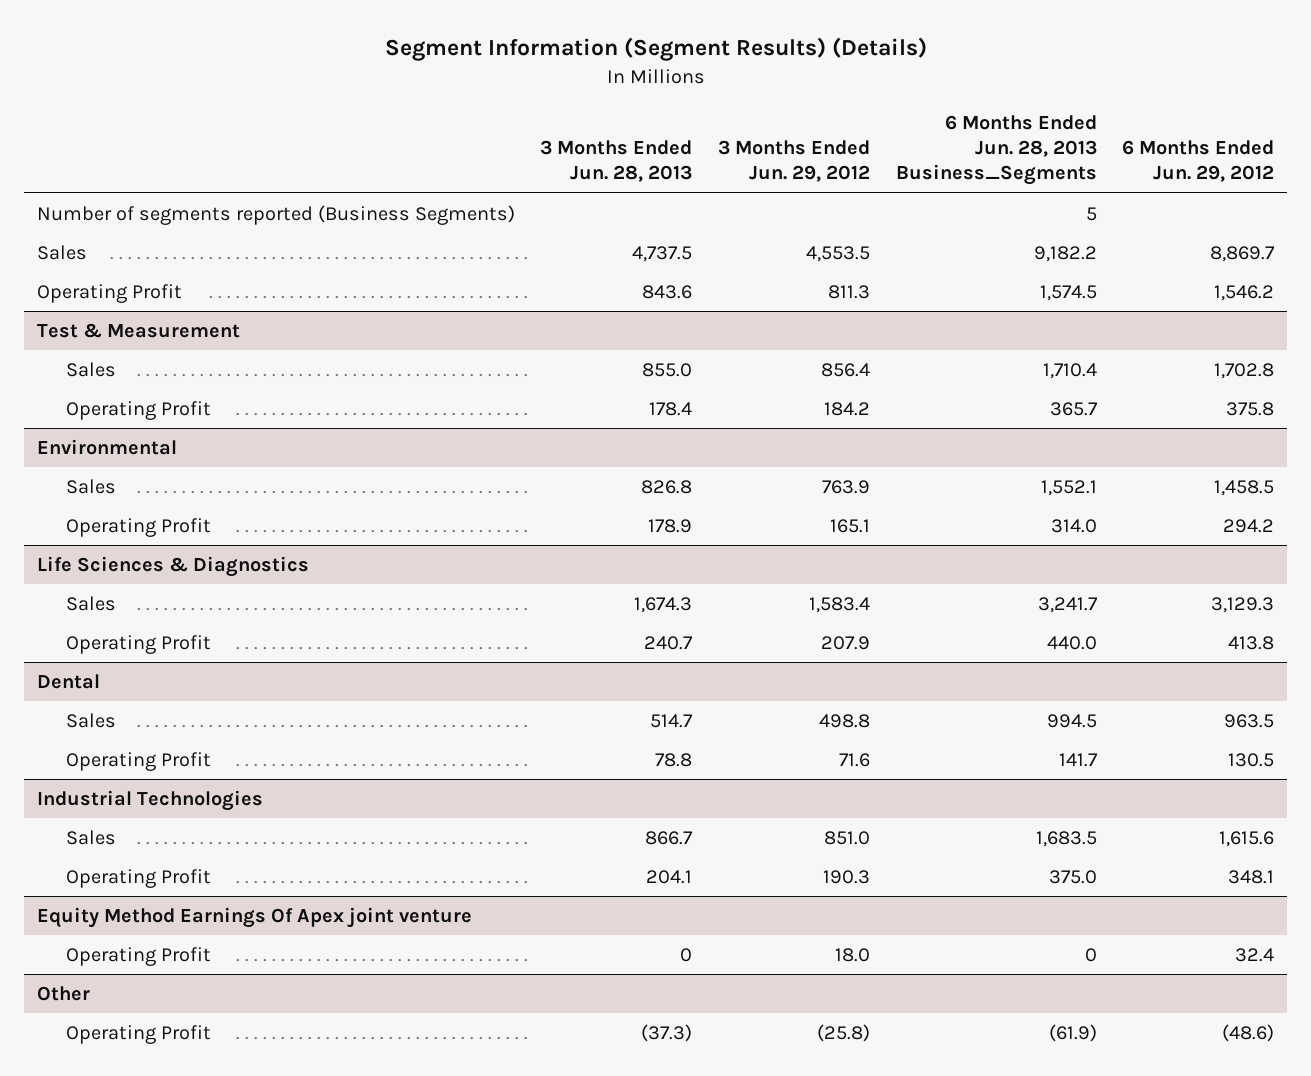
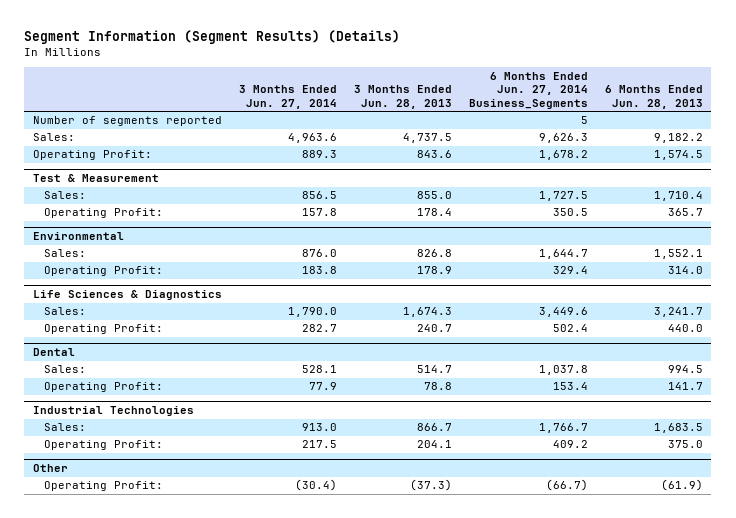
- | 3 Months Ended Jun. 28, 2013 | 3 Months Ended Jun. 29, 2012 | 6 Months Ended Jun. 28, 2013 Business_Segments | 6 Months Ended Jun. 29, 2012
+ | 3 Months Ended Jun. 27, 2014 | 3 Months Ended Jun. 28, 2013 | 6 Months Ended Jun. 27, 2014 Business_Segments | 6 Months Ended Jun. 28, 2013
- Number of segments reported (Business Segments) | | | 5 |
- Sales | 4,737.5 | 4,553.5 | 9,182.2 | 8,869.7
- Operating Profit | 843.6 | 811.3 | 1,574.5 | 1,546.2
+ Number of segments reported | | | 5 |
+ Sales: | 4,963.6 | 4,737.5 | 9,626.3 | 9,182.2
+ Operating Profit: | 889.3 | 843.6 | 1,678.2 | 1,574.5
@ Test & Measurement
- Sales | 855.0 | 856.4 | 1,710.4 | 1,702.8
- Operating Profit | 178.4 | 184.2 | 365.7 | 375.8
+ Sales: | 856.5 | 855.0 | 1,727.5 | 1,710.4
+ Operating Profit: | 157.8 | 178.4 | 350.5 | 365.7
@ Environmental
- Sales | 826.8 | 763.9 | 1,552.1 | 1,458.5
- Operating Profit | 178.9 | 165.1 | 314.0 | 294.2
+ Sales: | 876.0 | 826.8 | 1,644.7 | 1,552.1
+ Operating Profit: | 183.8 | 178.9 | 329.4 | 314.0
@ Life Sciences & Diagnostics
- Sales | 1,674.3 | 1,583.4 | 3,241.7 | 3,129.3
- Operating Profit | 240.7 | 207.9 | 440.0 | 413.8
+ Sales: | 1,790.0 | 1,674.3 | 3,449.6 | 3,241.7
+ Operating Profit: | 282.7 | 240.7 | 502.4 | 440.0
@ Dental
- Sales | 514.7 | 498.8 | 994.5 | 963.5
- Operating Profit | 78.8 | 71.6 | 141.7 | 130.5
+ Sales: | 528.1 | 514.7 | 1,037.8 | 994.5
+ Operating Profit: | 77.9 | 78.8 | 153.4 | 141.7
@ Industrial Technologies
- Sales | 866.7 | 851.0 | 1,683.5 | 1,615.6
- Operating Profit | 204.1 | 190.3 | 375.0 | 348.1
- Equity Method Earnings Of Apex joint venture
- Operating Profit | 0 | 18.0 | 0 | 32.4
@ Industrial Technologies
+ Sales: | 913.0 | 866.7 | 1,766.7 | 1,683.5
+ Operating Profit: | 217.5 | 204.1 | 409.2 | 375.0
@ Other
- Operating Profit | (37.3) | (25.8) | (61.9) | (48.6)
+ Operating Profit: | (30.4) | (37.3) | (66.7) | (61.9)

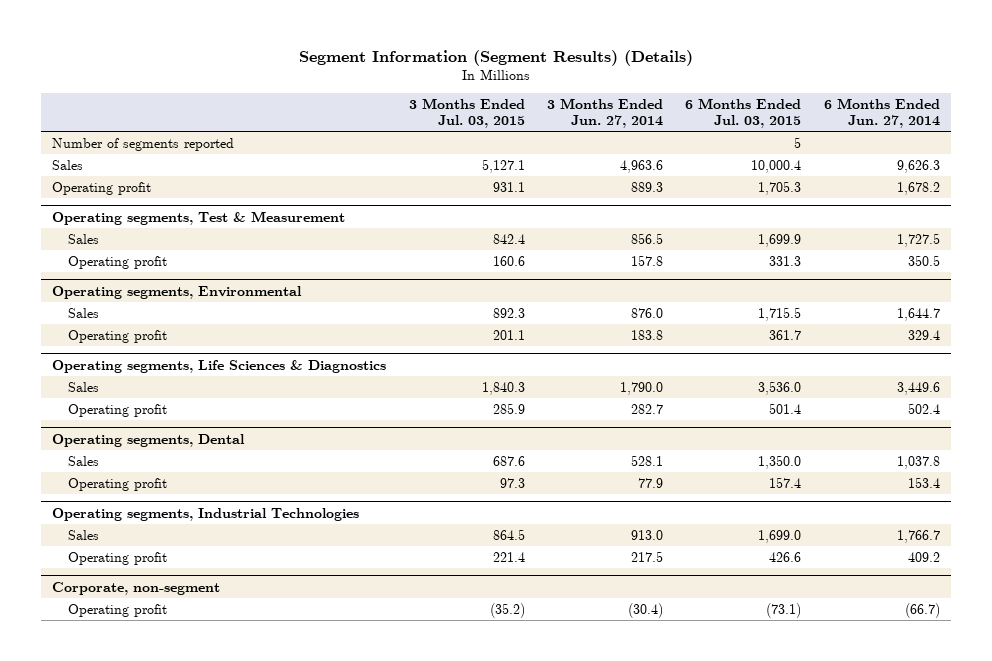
- | 3 Months Ended Jun. 27, 2014 | 3 Months Ended Jun. 28, 2013 | 6 Months Ended Jun. 27, 2014 Business_Segments | 6 Months Ended Jun. 28, 2013
+ | 3 Months Ended Jul. 03, 2015 | 3 Months Ended Jun. 27, 2014 | 6 Months Ended Jul. 03, 2015 | 6 Months Ended Jun. 27, 2014
- Sales: | 4,963.6 | 4,737.5 | 9,626.3 | 9,182.2
- Operating Profit: | 889.3 | 843.6 | 1,678.2 | 1,574.5
- Test & Measurement
- Sales: | 856.5 | 855.0 | 1,727.5 | 1,710.4
- Operating Profit: | 157.8 | 178.4 | 350.5 | 365.7
- Environmental
- Sales: | 876.0 | 826.8 | 1,644.7 | 1,552.1
- Operating Profit: | 183.8 | 178.9 | 329.4 | 314.0
- Life Sciences & Diagnostics
- Sales: | 1,790.0 | 1,674.3 | 3,449.6 | 3,241.7
- Operating Profit: | 282.7 | 240.7 | 502.4 | 440.0
- Dental
- Sales: | 528.1 | 514.7 | 1,037.8 | 994.5
- Operating Profit: | 77.9 | 78.8 | 153.4 | 141.7
- Industrial Technologies
- Sales: | 913.0 | 866.7 | 1,766.7 | 1,683.5
- Operating Profit: | 217.5 | 204.1 | 409.2 | 375.0
- Other
- Operating Profit: | (30.4) | (37.3) | (66.7) | (61.9)
+ Sales | 5,127.1 | 4,963.6 | 10,000.4 | 9,626.3
+ Operating profit | 931.1 | 889.3 | 1,705.3 | 1,678.2
+ Operating segments, Test & Measurement
+ Sales | 842.4 | 856.5 | 1,699.9 | 1,727.5
+ Operating profit | 160.6 | 157.8 | 331.3 | 350.5
+ Operating segments, Environmental
+ Sales | 892.3 | 876.0 | 1,715.5 | 1,644.7
+ Operating profit | 201.1 | 183.8 | 361.7 | 329.4
+ Operating segments, Life Sciences & Diagnostics
+ Sales | 1,840.3 | 1,790.0 | 3,536.0 | 3,449.6
+ Operating profit | 285.9 | 282.7 | 501.4 | 502.4
+ Operating segments, Dental
+ Sales | 687.6 | 528.1 | 1,350.0 | 1,037.8
+ Operating profit | 97.3 | 77.9 | 157.4 | 153.4
+ Operating segments, Industrial Technologies
+ Sales | 864.5 | 913.0 | 1,699.0 | 1,766.7
+ Operating profit | 221.4 | 217.5 | 426.6 | 409.2
+ Corporate, non-segment
+ Operating profit | (35.2) | (30.4) | (73.1) | (66.7)

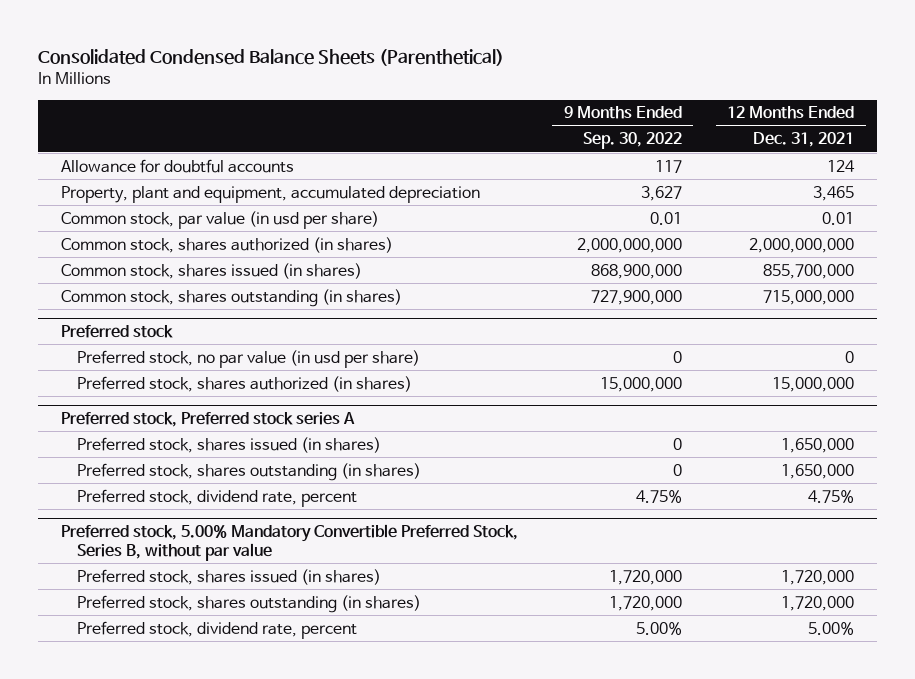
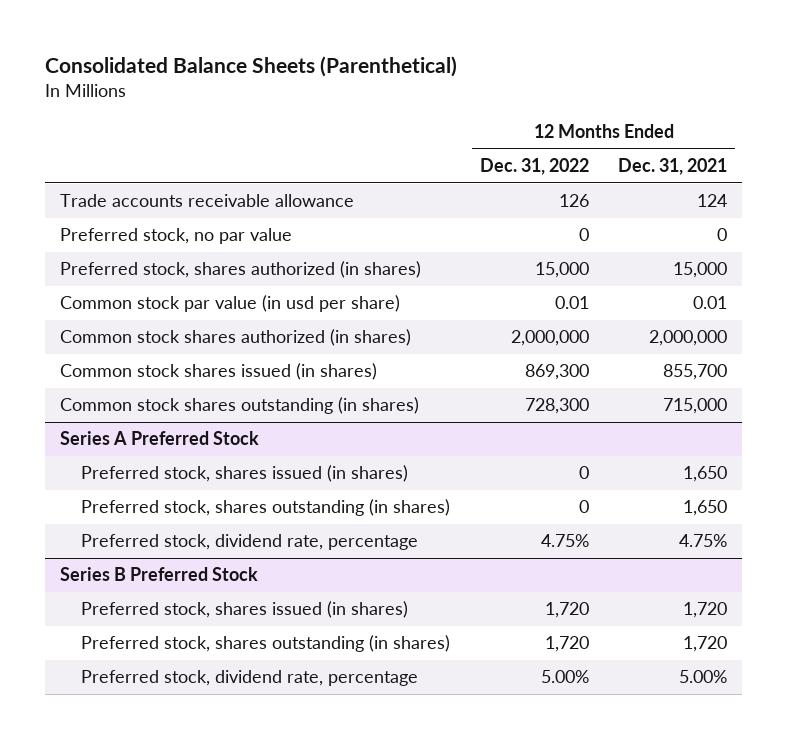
- Consolidated Condensed Balance Sheets (Parenthetical)
+ Consolidated Balance Sheets (Parenthetical)
- | 9 Months Ended Sep. 30, 2022 | 12 Months Ended Dec. 31, 2021
+ | 12 Months Ended Dec. 31, 2022 | 12 Months Ended Dec. 31, 2021
- Allowance for doubtful accounts | 117 | 124
- Property, plant and equipment, accumulated depreciation | 3,627 | 3,465
- Common stock, par value (in usd per share) | 0.01 | 0.01
- Common stock, shares authorized (in shares) | 2,000,000,000 | 2,000,000,000
- Common stock, shares issued (in shares) | 868,900,000 | 855,700,000
- Common stock, shares outstanding (in shares) | 727,900,000 | 715,000,000
- Preferred stock
- Preferred stock, no par value (in usd per share) | 0 | 0
- Preferred stock, shares authorized (in shares) | 15,000,000 | 15,000,000
- Preferred stock, Preferred stock series A
- Preferred stock, shares issued (in shares) | 0 | 1,650,000
- Preferred stock, shares outstanding (in shares) | 0 | 1,650,000
- Preferred stock, dividend rate, percent | 4.75% | 4.75%
- Preferred stock, 5.00% Mandatory Convertible Preferred Stock, Series B, without par value
- Preferred stock, shares issued (in shares) | 1,720,000 | 1,720,000
- Preferred stock, shares outstanding (in shares) | 1,720,000 | 1,720,000
- Preferred stock, dividend rate, percent | 5.00% | 5.00%
+ Trade accounts receivable allowance | 126 | 124
+ Preferred stock, no par value | 0 | 0
+ Preferred stock, shares authorized (in shares) | 15,000 | 15,000
+ Common stock par value (in usd per share) | 0.01 | 0.01
+ Common stock shares authorized (in shares) | 2,000,000 | 2,000,000
+ Common stock shares issued (in shares) | 869,300 | 855,700
+ Common stock shares outstanding (in shares) | 728,300 | 715,000
+ Series A Preferred Stock
+ Preferred stock, shares issued (in shares) | 0 | 1,650
+ Preferred stock, shares outstanding (in shares) | 0 | 1,650
+ Preferred stock, dividend rate, percentage | 4.75% | 4.75%
+ Series B Preferred Stock
+ Preferred stock, shares issued (in shares) | 1,720 | 1,720
+ Preferred stock, shares outstanding (in shares) | 1,720 | 1,720
+ Preferred stock, dividend rate, percentage | 5.00% | 5.00%

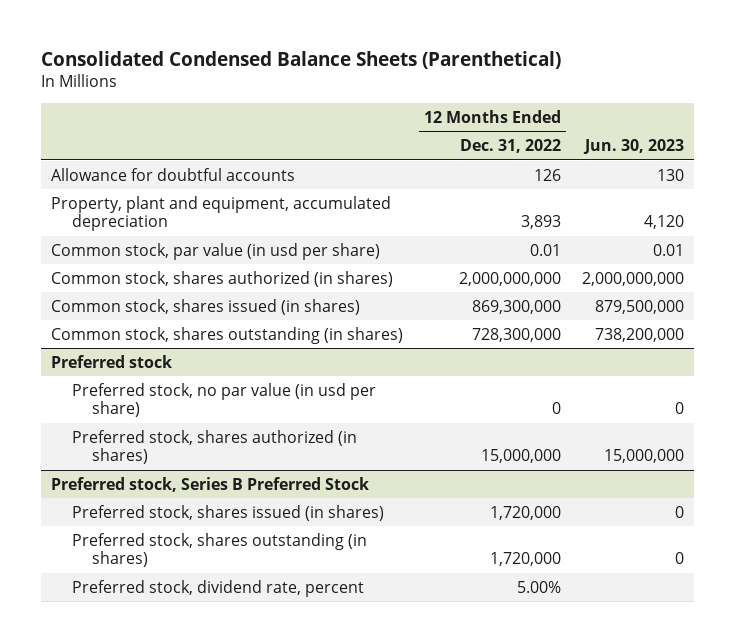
- Consolidated Balance Sheets (Parenthetical)
+ Consolidated Condensed Balance Sheets (Parenthetical)
- | 12 Months Ended Dec. 31, 2022 | 12 Months Ended Dec. 31, 2021
+ | 12 Months Ended Dec. 31, 2022 | Jun. 30, 2023
- Trade accounts receivable allowance | 126 | 124
- Preferred stock, no par value | 0 | 0
- Preferred stock, shares authorized (in shares) | 15,000 | 15,000
- Common stock par value (in usd per share) | 0.01 | 0.01
- Common stock shares authorized (in shares) | 2,000,000 | 2,000,000
- Common stock shares issued (in shares) | 869,300 | 855,700
- Common stock shares outstanding (in shares) | 728,300 | 715,000
- Series A Preferred Stock
- Preferred stock, shares issued (in shares) | 0 | 1,650
- Preferred stock, shares outstanding (in shares) | 0 | 1,650
- Preferred stock, dividend rate, percentage | 4.75% | 4.75%
- Series B Preferred Stock
- Preferred stock, shares issued (in shares) | 1,720 | 1,720
- Preferred stock, shares outstanding (in shares) | 1,720 | 1,720
- Preferred stock, dividend rate, percentage | 5.00% | 5.00%
+ Allowance for doubtful accounts | 126 | 130
+ Property, plant and equipment, accumulated depreciation | 3,893 | 4,120
+ Common stock, par value (in usd per share) | 0.01 | 0.01
+ Common stock, shares authorized (in shares) | 2,000,000,000 | 2,000,000,000
+ Common stock, shares issued (in shares) | 869,300,000 | 879,500,000
+ Common stock, shares outstanding (in shares) | 728,300,000 | 738,200,000
+ Preferred stock
+ Preferred stock, no par value (in usd per share) | 0 | 0
+ Preferred stock, shares authorized (in shares) | 15,000,000 | 15,000,000
+ Preferred stock, Series B Preferred Stock
+ Preferred stock, shares issued (in shares) | 1,720,000 | 0
+ Preferred stock, shares outstanding (in shares) | 1,720,000 | 0
+ Preferred stock, dividend rate, percent | 5.00% |

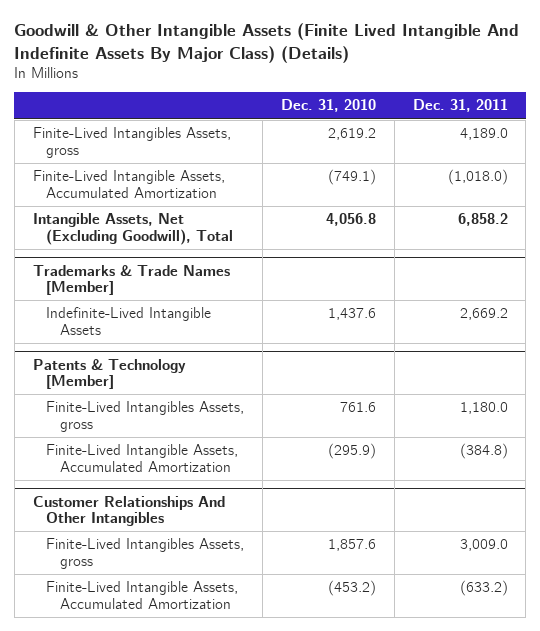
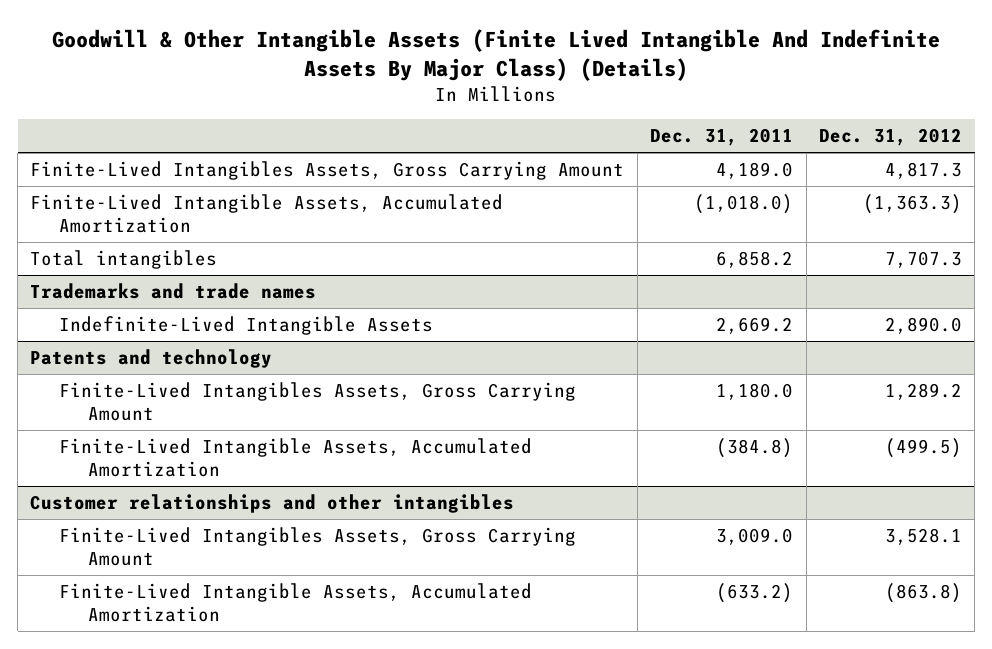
- | Dec. 31, 2010 | Dec. 31, 2011
+ | Dec. 31, 2011 | Dec. 31, 2012
- Finite-Lived Intangibles Assets, gross | 2,619.2 | 4,189.0
+ Finite-Lived Intangibles Assets, Gross Carrying Amount | 4,189.0 | 4,817.3
- Intangible Assets, Net (Excluding Goodwill), Total | 4,056.8 | 6,858.2
- Trademarks & Trade Names [Member]
+ Total intangibles | 6,858.2 | 7,707.3
+ Trademarks and trade names
- Patents & Technology [Member]
- Finite-Lived Intangibles Assets, gross | 761.6 | 1,180.0
+ Patents and technology
+ Finite-Lived Intangibles Assets, Gross Carrying Amount | 1,180.0 | 1,289.2
- Customer Relationships And Other Intangibles
- Finite-Lived Intangibles Assets, gross | 1,857.6 | 3,009.0
+ Customer relationships and other intangibles
+ Finite-Lived Intangibles Assets, Gross Carrying Amount | 3,009.0 | 3,528.1

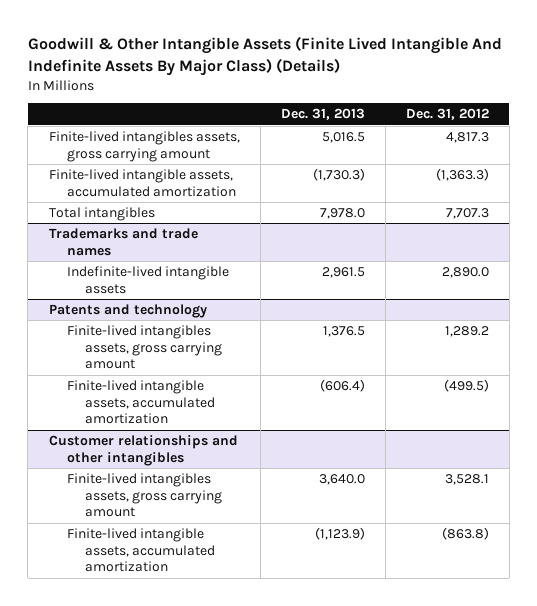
- | Dec. 31, 2011 | Dec. 31, 2012
+ | Dec. 31, 2013 | Dec. 31, 2012
- Finite-Lived Intangibles Assets, Gross Carrying Amount | 4,189.0 | 4,817.3
- Finite-Lived Intangible Assets, Accumulated Amortization | (1,018.0) | (1,363.3)
+ Finite-lived intangibles assets, gross carrying amount | 5,016.5 | 4,817.3
+ Finite-lived intangible assets, accumulated amortization | (1,730.3) | (1,363.3)
@ Trademarks and trade names
- Indefinite-Lived Intangible Assets | 2,669.2 | 2,890.0
+ Indefinite-lived intangible assets | 2,961.5 | 2,890.0
@ Patents and technology
- Finite-Lived Intangibles Assets, Gross Carrying Amount | 1,180.0 | 1,289.2
- Finite-Lived Intangible Assets, Accumulated Amortization | (384.8) | (499.5)
+ Finite-lived intangibles assets, gross carrying amount | 1,376.5 | 1,289.2
+ Finite-lived intangible assets, accumulated amortization | (606.4) | (499.5)
@ Customer relationships and other intangibles
- Finite-Lived Intangibles Assets, Gross Carrying Amount | 3,009.0 | 3,528.1
- Finite-Lived Intangible Assets, Accumulated Amortization | (633.2) | (863.8)
+ Finite-lived intangibles assets, gross carrying amount | 3,640.0 | 3,528.1
+ Finite-lived intangible assets, accumulated amortization | (1,123.9) | (863.8)

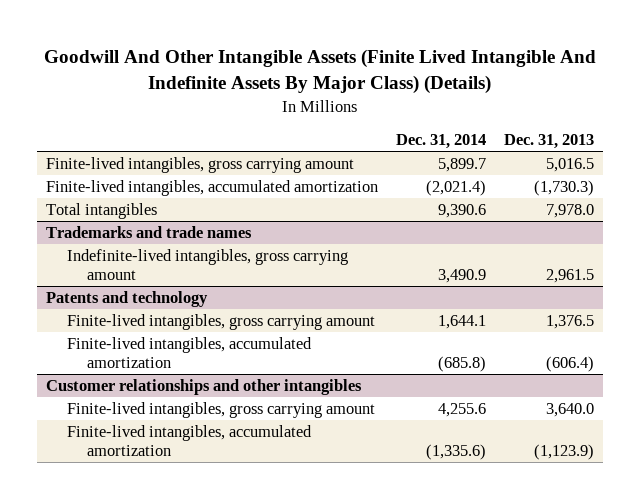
- Goodwill & Other Intangible Assets (Finite Lived Intangible And Indefinite Assets By Major Class) (Details)
+ Goodwill And Other Intangible Assets (Finite Lived Intangible And Indefinite Assets By Major Class) (Details)
- | Dec. 31, 2013 | Dec. 31, 2012
+ | Dec. 31, 2014 | Dec. 31, 2013
- Finite-lived intangibles assets, gross carrying amount | 5,016.5 | 4,817.3
- Finite-lived intangible assets, accumulated amortization | (1,730.3) | (1,363.3)
+ Finite-lived intangibles, gross carrying amount | 5,899.7 | 5,016.5
+ Finite-lived intangibles, accumulated amortization | (2,021.4) | (1,730.3)
@ Trademarks and trade names
- Indefinite-lived intangible assets | 2,961.5 | 2,890.0
+ Indefinite-lived intangibles, gross carrying amount | 3,490.9 | 2,961.5
@ Patents and technology
- Finite-lived intangibles assets, gross carrying amount | 1,376.5 | 1,289.2
- Finite-lived intangible assets, accumulated amortization | (606.4) | (499.5)
+ Finite-lived intangibles, gross carrying amount | 1,644.1 | 1,376.5
+ Finite-lived intangibles, accumulated amortization | (685.8) | (606.4)
@ Customer relationships and other intangibles
- Finite-lived intangibles assets, gross carrying amount | 3,640.0 | 3,528.1
- Finite-lived intangible assets, accumulated amortization | (1,123.9) | (863.8)
+ Finite-lived intangibles, gross carrying amount | 4,255.6 | 3,640.0
+ Finite-lived intangibles, accumulated amortization | (1,335.6) | (1,123.9)

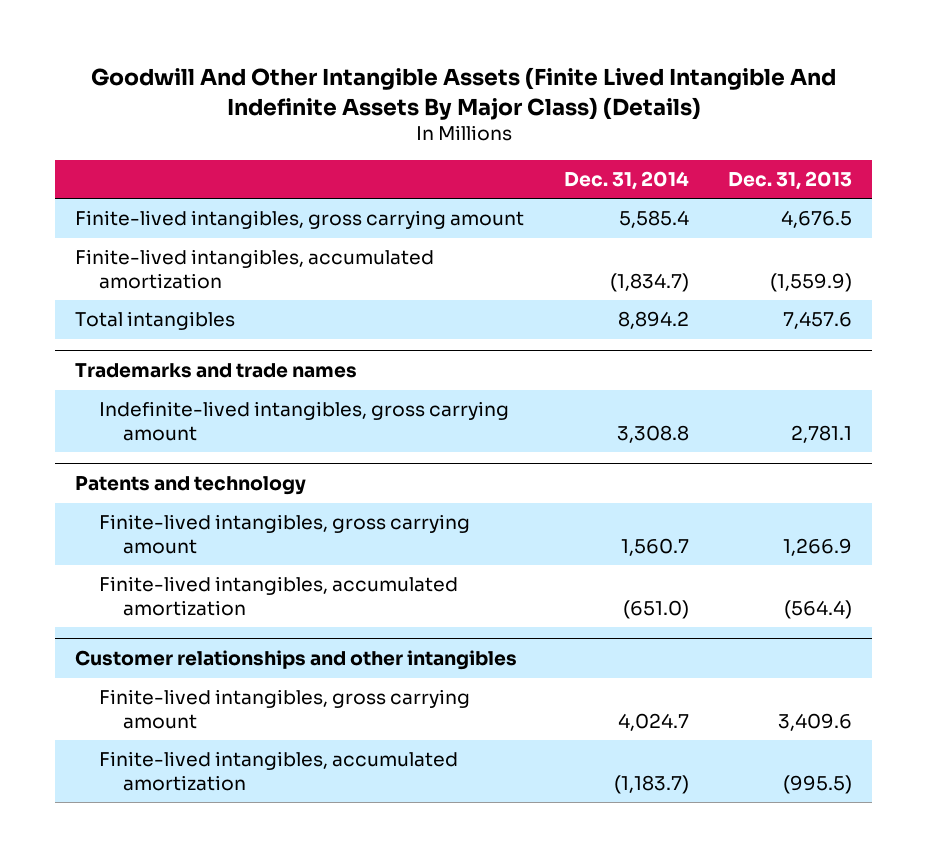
- Finite-lived intangibles, gross carrying amount | 5,899.7 | 5,016.5
- Finite-lived intangibles, accumulated amortization | (2,021.4) | (1,730.3)
- Total intangibles | 9,390.6 | 7,978.0
+ Finite-lived intangibles, gross carrying amount | 5,585.4 | 4,676.5
+ Finite-lived intangibles, accumulated amortization | (1,834.7) | (1,559.9)
+ Total intangibles | 8,894.2 | 7,457.6
@ Trademarks and trade names
- Indefinite-lived intangibles, gross carrying amount | 3,490.9 | 2,961.5
+ Indefinite-lived intangibles, gross carrying amount | 3,308.8 | 2,781.1
@ Patents and technology
- Finite-lived intangibles, gross carrying amount | 1,644.1 | 1,376.5
- Finite-lived intangibles, accumulated amortization | (685.8) | (606.4)
+ Finite-lived intangibles, gross carrying amount | 1,560.7 | 1,266.9
+ Finite-lived intangibles, accumulated amortization | (651.0) | (564.4)
@ Customer relationships and other intangibles
- Finite-lived intangibles, gross carrying amount | 4,255.6 | 3,640.0
- Finite-lived intangibles, accumulated amortization | (1,335.6) | (1,123.9)
+ Finite-lived intangibles, gross carrying amount | 4,024.7 | 3,409.6
+ Finite-lived intangibles, accumulated amortization | (1,183.7) | (995.5)

